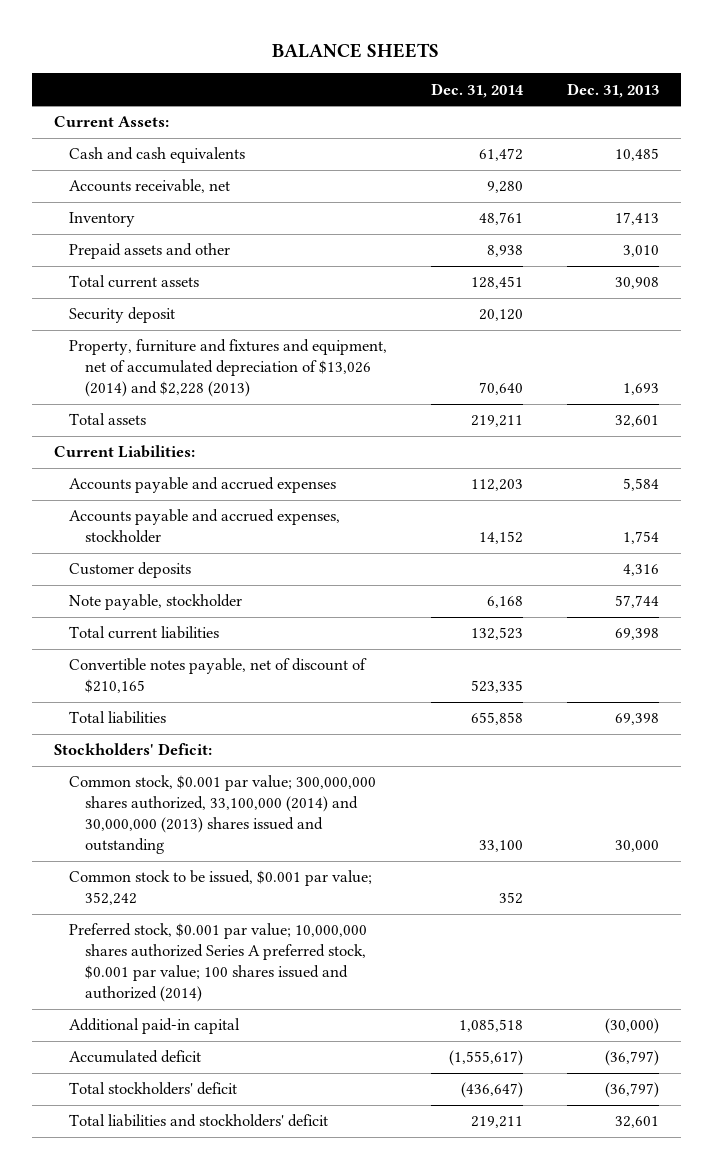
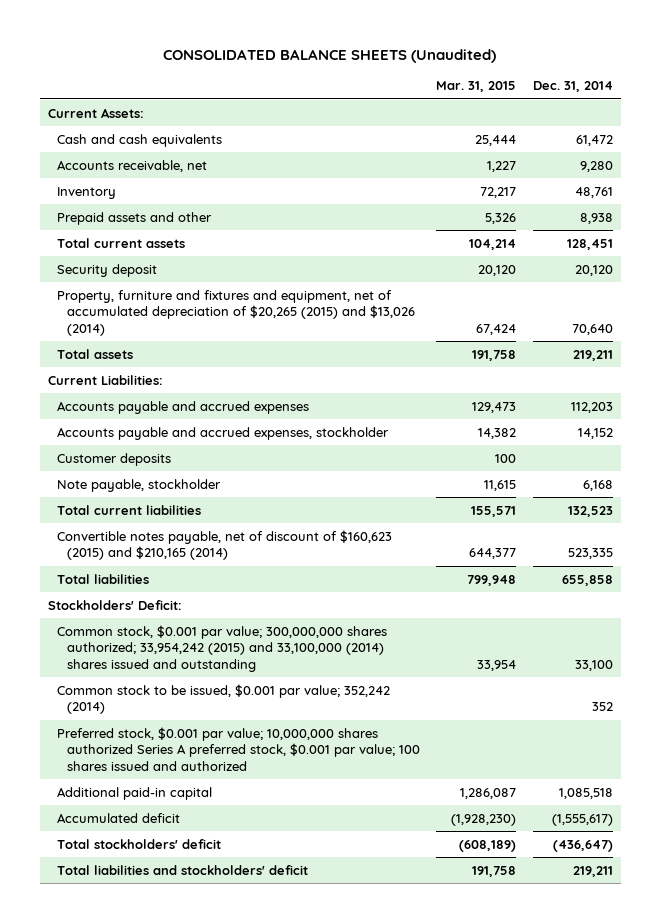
- BALANCE SHEETS
+ CONSOLIDATED BALANCE SHEETS (Unaudited)
- | Dec. 31, 2014 | Dec. 31, 2013
+ | Mar. 31, 2015 | Dec. 31, 2014
- Property, furniture and fixtures and equipment, net of accumulated depreciation of $13,026 (2014) and $2,228 (2013) | 70,640 | 1,693
+ Property, furniture and fixtures and equipment, net of accumulated depreciation of $20,265 (2015) and $13,026 (2014) | 67,424 | 70,640
- Convertible notes payable, net of discount of $210,165 | 523,335 |
+ Convertible notes payable, net of discount of $160,623 (2015) and $210,165 (2014) | 644,377 | 523,335
- Common stock, $0.001 par value; 300,000,000 shares authorized, 33,100,000 (2014) and 30,000,000 (2013) shares issued and outstanding | 33,100 | 30,000
- Common stock to be issued, $0.001 par value; 352,242 | 352 |
- Preferred stock, $0.001 par value; 10,000,000 shares authorized Series A preferred stock, $0.001 par value; 100 shares issued and authorized (2014)
+ Common stock, $0.001 par value; 300,000,000 shares authorized; 33,954,242 (2015) and 33,100,000 (2014) shares issued and outstanding | 33,954 | 33,100
+ Common stock to be issued, $0.001 par value; 352,242 (2014) | | 352
+ Preferred stock, $0.001 par value; 10,000,000 shares authorized Series A preferred stock, $0.001 par value; 100 shares issued and authorized

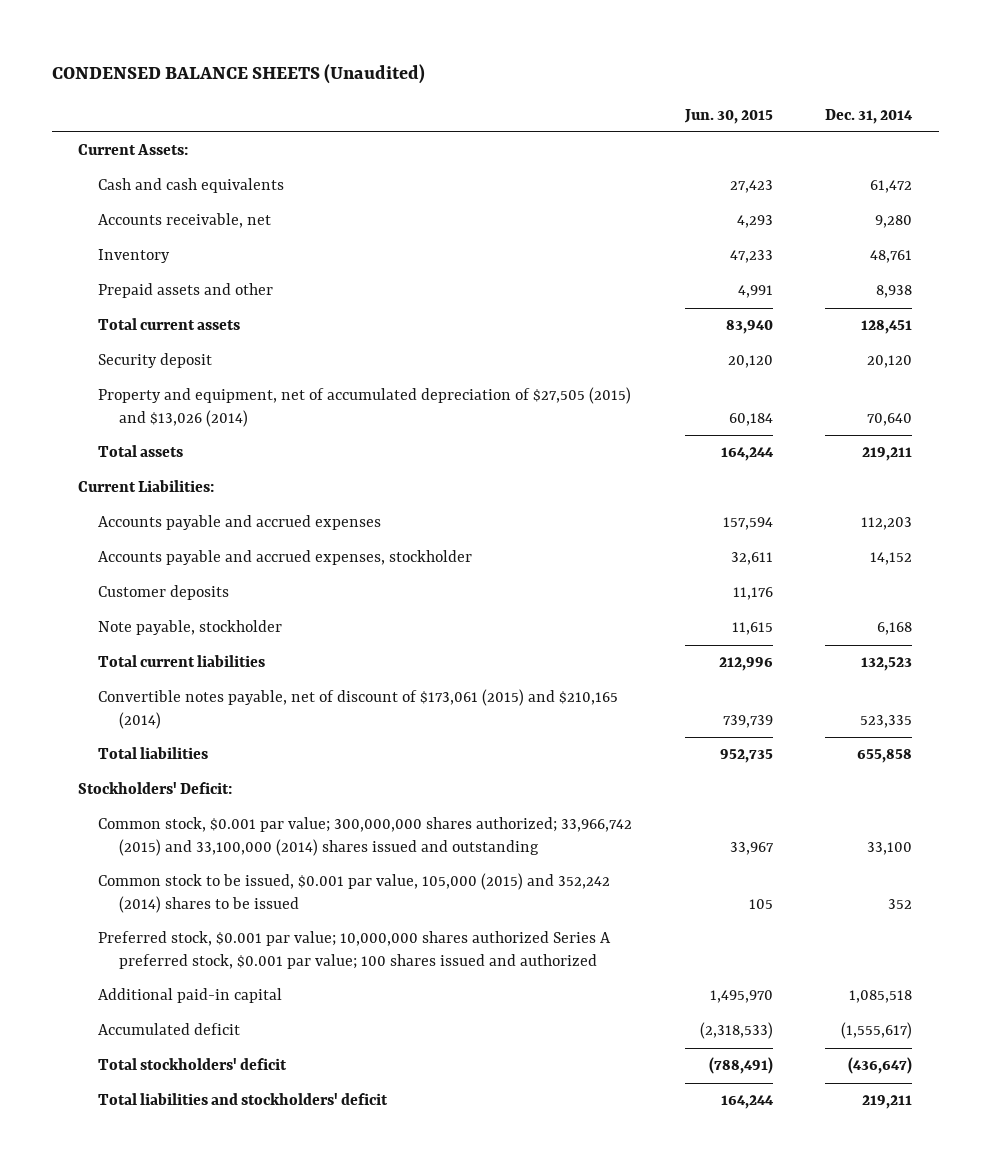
- CONSOLIDATED BALANCE SHEETS (Unaudited)
+ CONDENSED BALANCE SHEETS (Unaudited)
- | Mar. 31, 2015 | Dec. 31, 2014
+ | Jun. 30, 2015 | Dec. 31, 2014
- Property, furniture and fixtures and equipment, net of accumulated depreciation of $20,265 (2015) and $13,026 (2014) | 67,424 | 70,640
+ Property and equipment, net of accumulated depreciation of $27,505 (2015) and $13,026 (2014) | 60,184 | 70,640
- Convertible notes payable, net of discount of $160,623 (2015) and $210,165 (2014) | 644,377 | 523,335
+ Convertible notes payable, net of discount of $173,061 (2015) and $210,165 (2014) | 739,739 | 523,335
- Common stock, $0.001 par value; 300,000,000 shares authorized; 33,954,242 (2015) and 33,100,000 (2014) shares issued and outstanding | 33,954 | 33,100
- Common stock to be issued, $0.001 par value; 352,242 (2014) | | 352
+ Common stock, $0.001 par value; 300,000,000 shares authorized; 33,966,742 (2015) and 33,100,000 (2014) shares issued and outstanding | 33,967 | 33,100
+ Common stock to be issued, $0.001 par value, 105,000 (2015) and 352,242 (2014) shares to be issued | 105 | 352

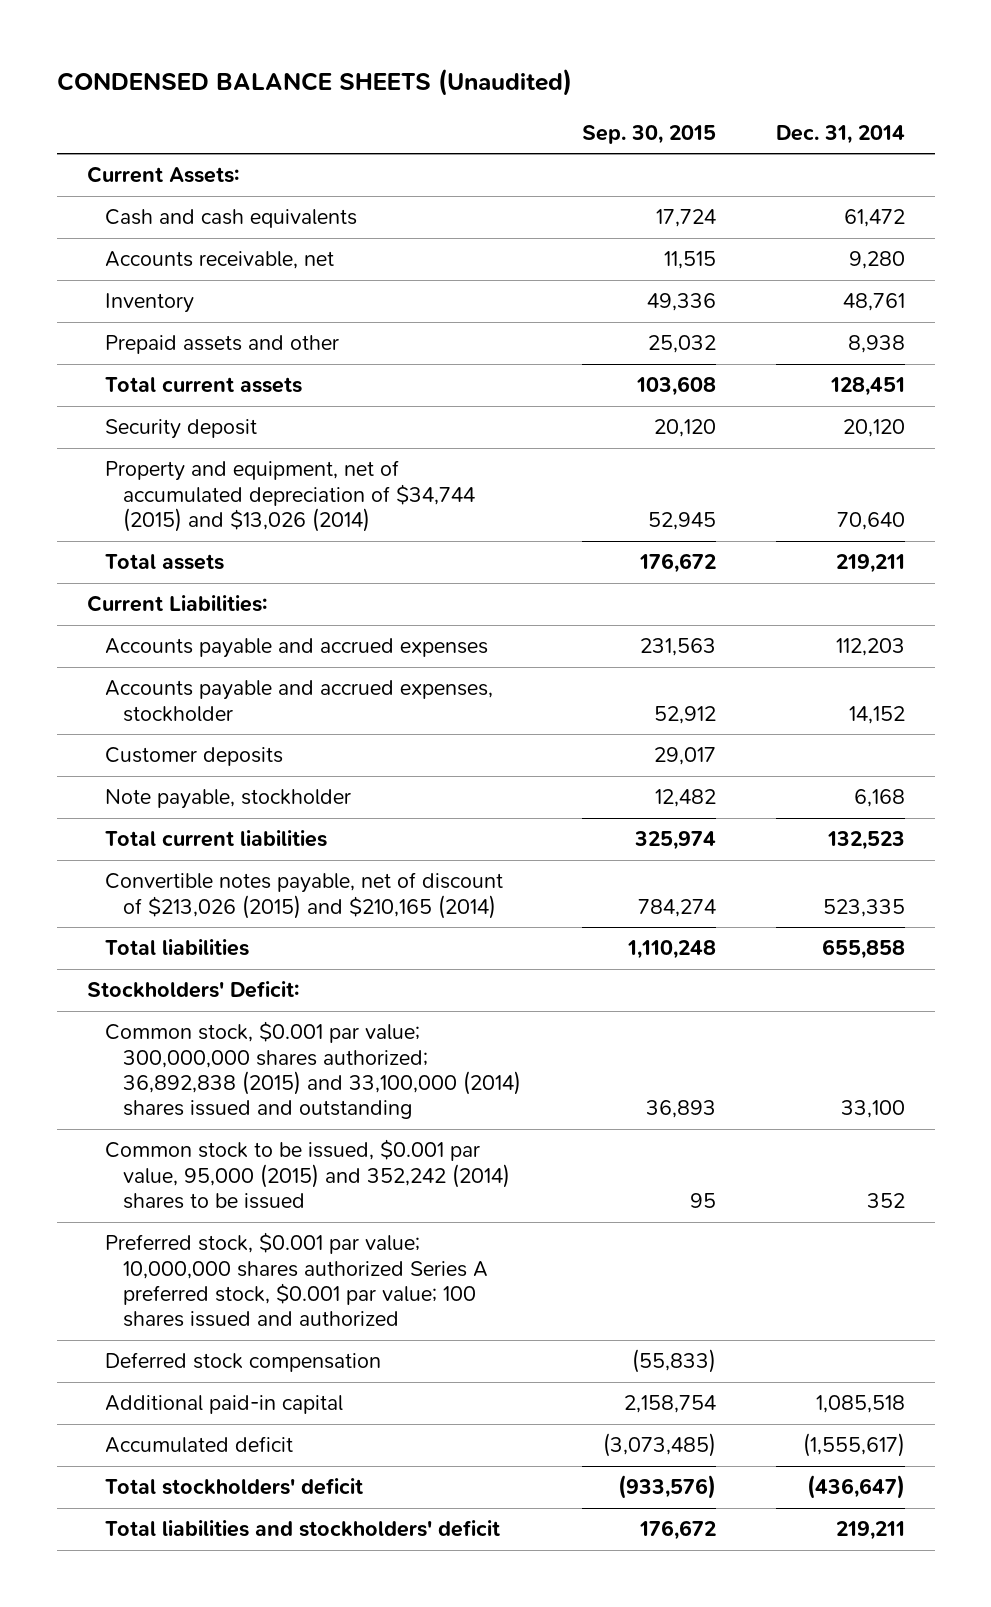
- | Jun. 30, 2015 | Dec. 31, 2014
+ | Sep. 30, 2015 | Dec. 31, 2014
- Property and equipment, net of accumulated depreciation of $27,505 (2015) and $13,026 (2014) | 60,184 | 70,640
+ Property and equipment, net of accumulated depreciation of $34,744 (2015) and $13,026 (2014) | 52,945 | 70,640
- Convertible notes payable, net of discount of $173,061 (2015) and $210,165 (2014) | 739,739 | 523,335
+ Convertible notes payable, net of discount of $213,026 (2015) and $210,165 (2014) | 784,274 | 523,335
- Common stock, $0.001 par value; 300,000,000 shares authorized; 33,966,742 (2015) and 33,100,000 (2014) shares issued and outstanding | 33,967 | 33,100
- Common stock to be issued, $0.001 par value, 105,000 (2015) and 352,242 (2014) shares to be issued | 105 | 352
+ Common stock, $0.001 par value; 300,000,000 shares authorized; 36,892,838 (2015) and 33,100,000 (2014) shares issued and outstanding | 36,893 | 33,100
+ Common stock to be issued, $0.001 par value, 95,000 (2015) and 352,242 (2014) shares to be issued | 95 | 352
+ Deferred stock compensation | (55,833) |

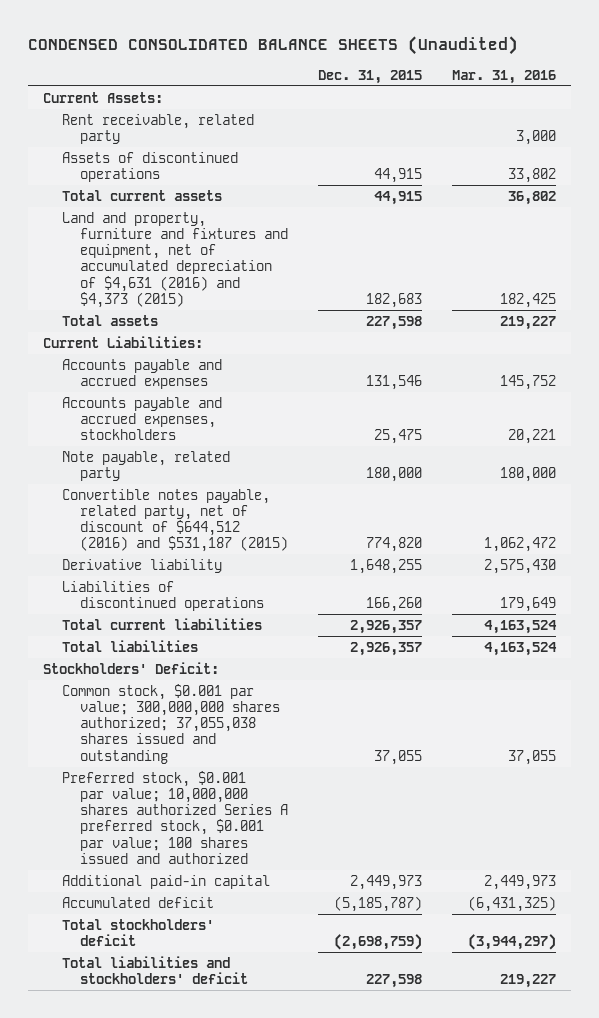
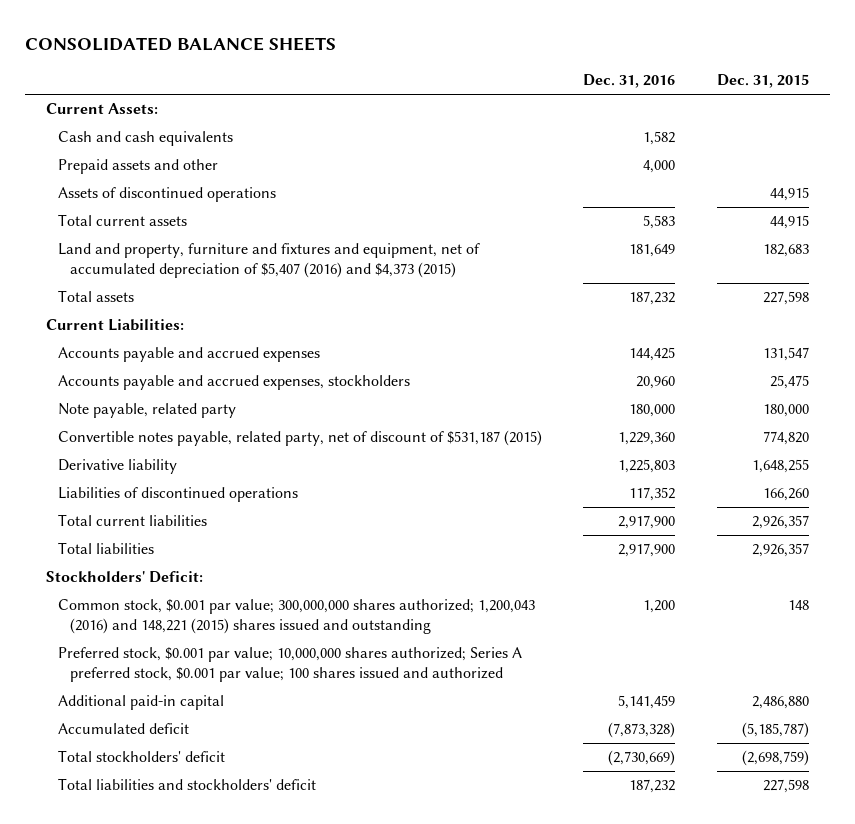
- CONDENSED CONSOLIDATED BALANCE SHEETS (Unaudited)
+ CONSOLIDATED BALANCE SHEETS
- | Dec. 31, 2015 | Mar. 31, 2016
+ | Dec. 31, 2016 | Dec. 31, 2015
- Rent receivable, related party | | 3,000
+ Cash and cash equivalents | 1,582 |
+ Prepaid assets and other | 4,000 |
- Land and property, furniture and fixtures and equipment, net of accumulated depreciation of $4,631 (2016) and $4,373 (2015) | 182,683 | 182,425
+ Land and property, furniture and fixtures and equipment, net of accumulated depreciation of $5,407 (2016) and $4,373 (2015) | 181,649 | 182,683
- Accounts payable and accrued expenses | 131,546 | 145,752
+ Accounts payable and accrued expenses | 144,425 | 131,547
- Convertible notes payable, related party, net of discount of $644,512 (2016) and $531,187 (2015) | 774,820 | 1,062,472
+ Convertible notes payable, related party, net of discount of $531,187 (2015) | 1,229,360 | 774,820
- Common stock, $0.001 par value; 300,000,000 shares authorized; 37,055,038 shares issued and outstanding | 37,055 | 37,055
- Preferred stock, $0.001 par value; 10,000,000 shares authorized Series A preferred stock, $0.001 par value; 100 shares issued and authorized
- Additional paid-in capital | 2,449,973 | 2,449,973
+ Common stock, $0.001 par value; 300,000,000 shares authorized; 1,200,043 (2016) and 148,221 (2015) shares issued and outstanding | 1,200 | 148
+ Preferred stock, $0.001 par value; 10,000,000 shares authorized; Series A preferred stock, $0.001 par value; 100 shares issued and authorized
+ Additional paid-in capital | 5,141,459 | 2,486,880

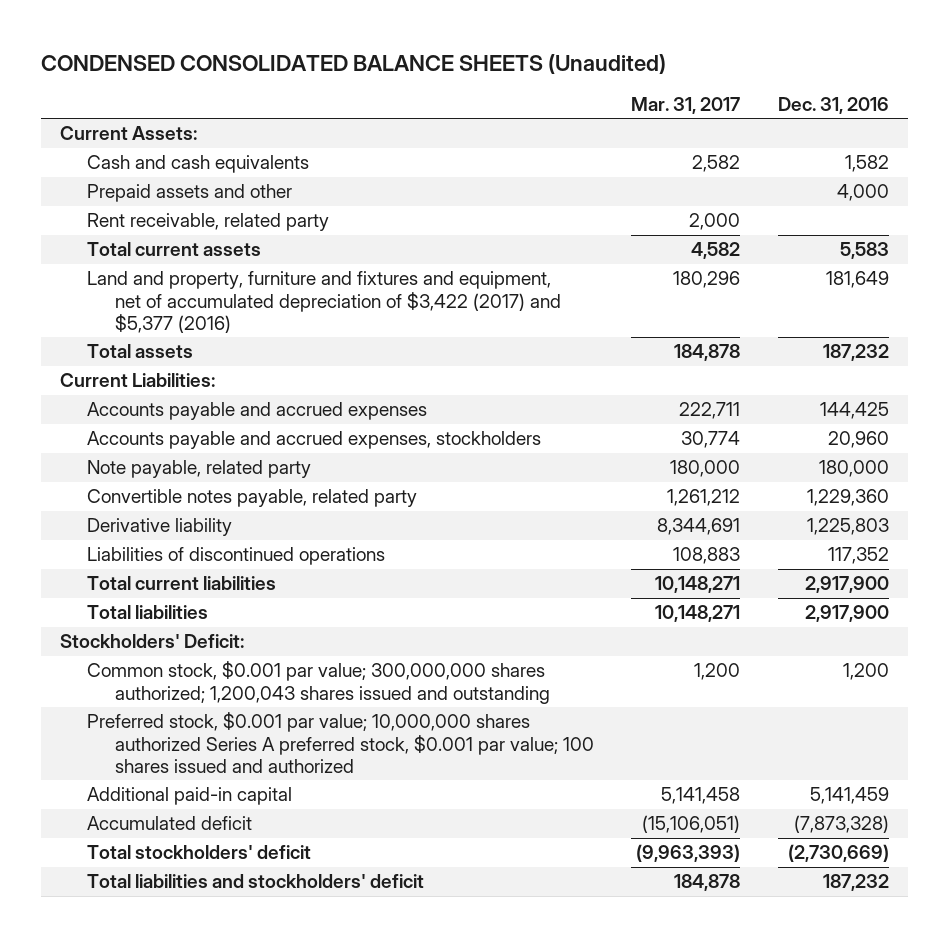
- CONSOLIDATED BALANCE SHEETS
+ CONDENSED CONSOLIDATED BALANCE SHEETS (Unaudited)
- | Dec. 31, 2016 | Dec. 31, 2015
+ | Mar. 31, 2017 | Dec. 31, 2016
- Assets of discontinued operations | | 44,915
+ Rent receivable, related party | 2,000 |
- Land and property, furniture and fixtures and equipment, net of accumulated depreciation of $5,407 (2016) and $4,373 (2015) | 181,649 | 182,683
+ Land and property, furniture and fixtures and equipment, net of accumulated depreciation of $3,422 (2017) and $5,377 (2016) | 180,296 | 181,649
- Convertible notes payable, related party, net of discount of $531,187 (2015) | 1,229,360 | 774,820
+ Convertible notes payable, related party | 1,261,212 | 1,229,360
- Common stock, $0.001 par value; 300,000,000 shares authorized; 1,200,043 (2016) and 148,221 (2015) shares issued and outstanding | 1,200 | 148
- Preferred stock, $0.001 par value; 10,000,000 shares authorized; Series A preferred stock, $0.001 par value; 100 shares issued and authorized
+ Common stock, $0.001 par value; 300,000,000 shares authorized; 1,200,043 shares issued and outstanding | 1,200 | 1,200
+ Preferred stock, $0.001 par value; 10,000,000 shares authorized Series A preferred stock, $0.001 par value; 100 shares issued and authorized

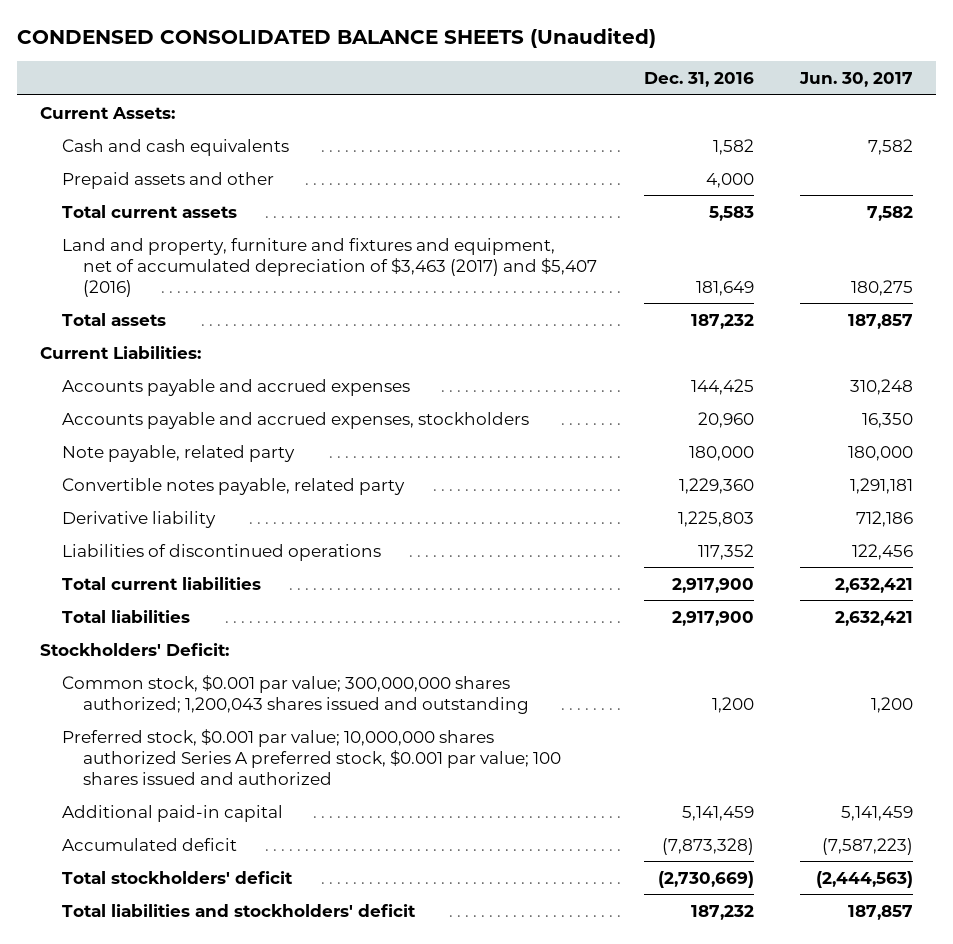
- | Mar. 31, 2017 | Dec. 31, 2016
+ | Dec. 31, 2016 | Jun. 30, 2017
- Rent receivable, related party | 2,000 |
- Land and property, furniture and fixtures and equipment, net of accumulated depreciation of $3,422 (2017) and $5,377 (2016) | 180,296 | 181,649
+ Land and property, furniture and fixtures and equipment, net of accumulated depreciation of $3,463 (2017) and $5,407 (2016) | 181,649 | 180,275

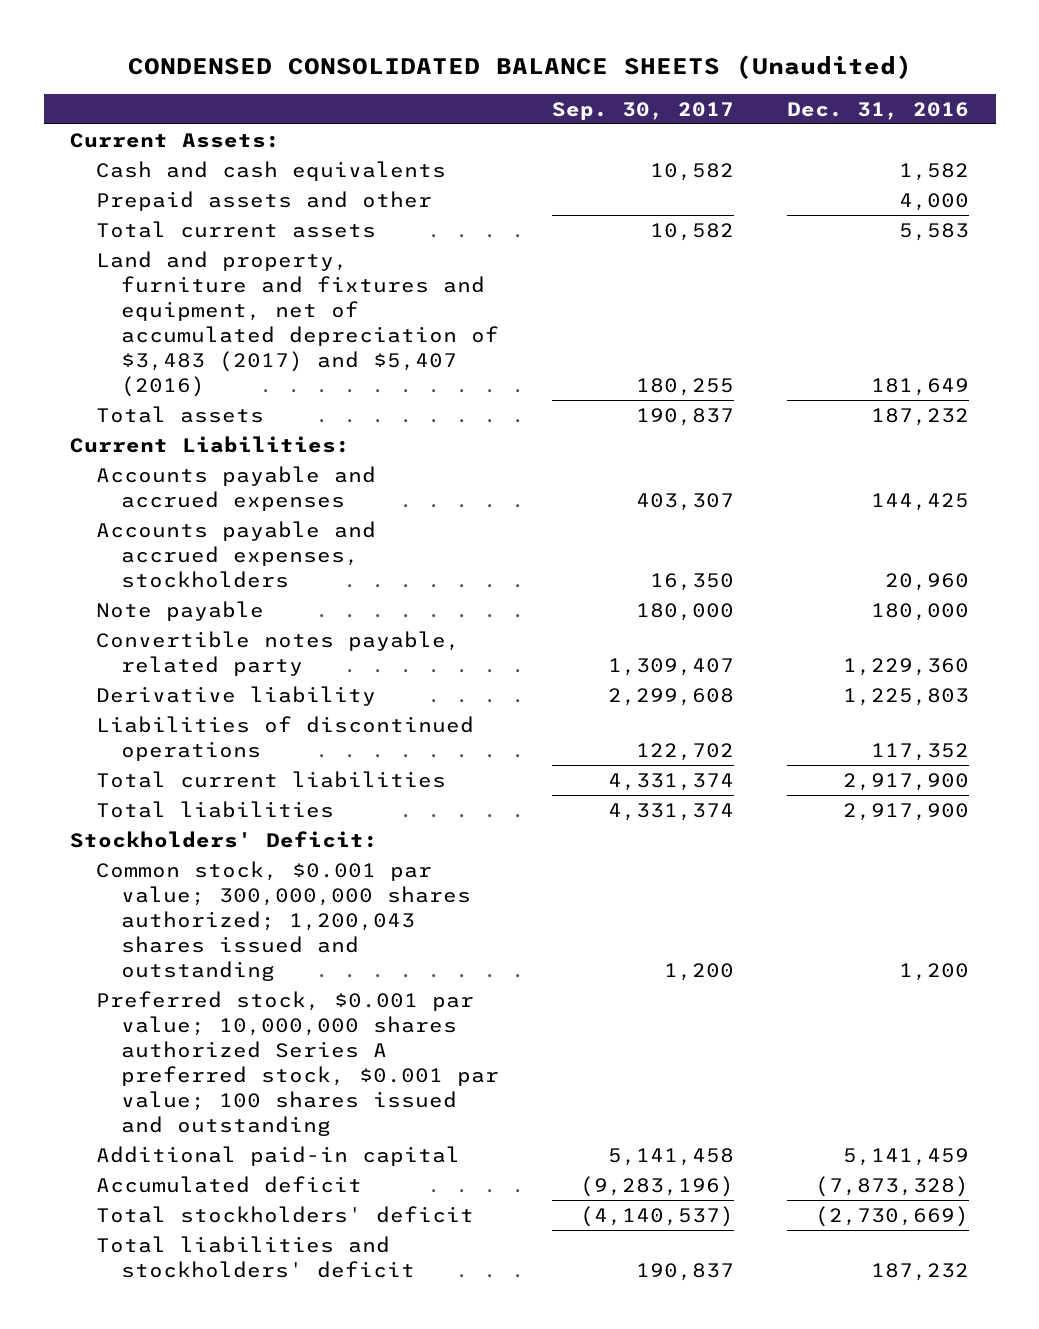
- | Dec. 31, 2016 | Jun. 30, 2017
+ | Sep. 30, 2017 | Dec. 31, 2016
- Land and property, furniture and fixtures and equipment, net of accumulated depreciation of $3,463 (2017) and $5,407 (2016) | 181,649 | 180,275
+ Land and property, furniture and fixtures and equipment, net of accumulated depreciation of $3,483 (2017) and $5,407 (2016) | 180,255 | 181,649
- Note payable, related party | 180,000 | 180,000
+ Note payable | 180,000 | 180,000
- Preferred stock, $0.001 par value; 10,000,000 shares authorized Series A preferred stock, $0.001 par value; 100 shares issued and authorized
+ Preferred stock, $0.001 par value; 10,000,000 shares authorized Series A preferred stock, $0.001 par value; 100 shares issued and outstanding

